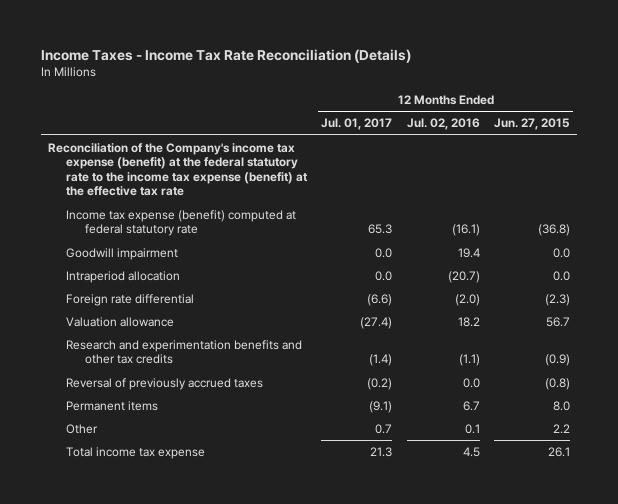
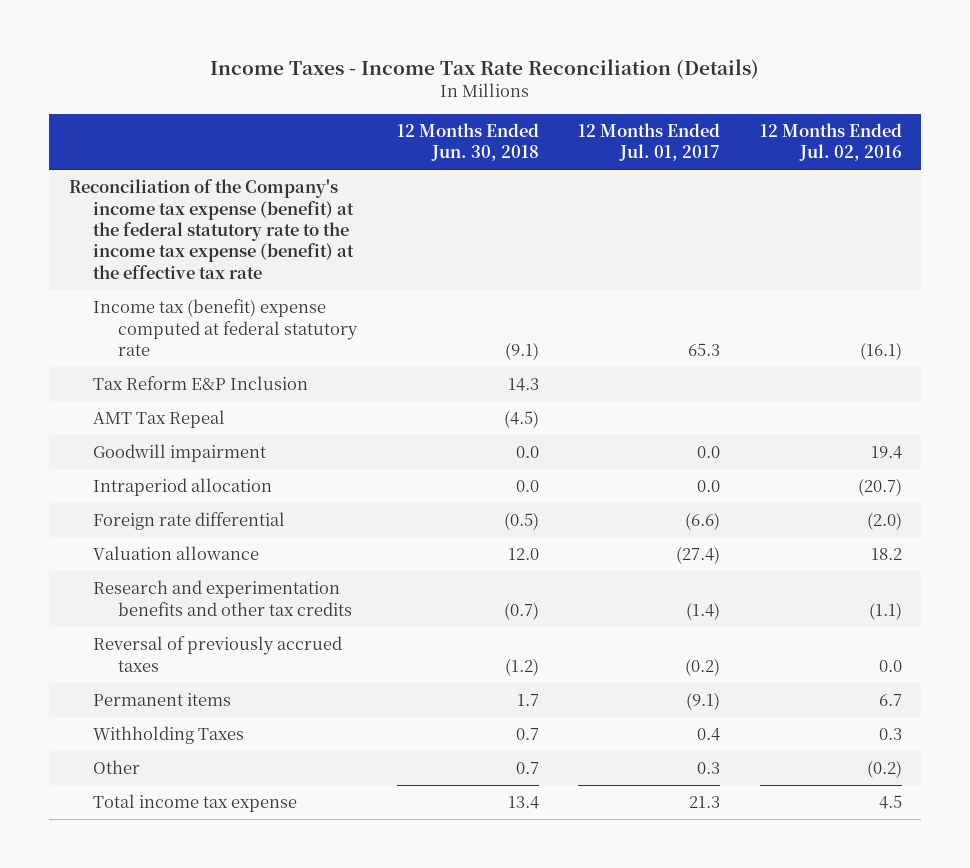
- | 12 Months Ended Jul. 01, 2017 | 12 Months Ended Jul. 02, 2016 | 12 Months Ended Jun. 27, 2015
+ | 12 Months Ended Jun. 30, 2018 | 12 Months Ended Jul. 01, 2017 | 12 Months Ended Jul. 02, 2016
- Income tax expense (benefit) computed at federal statutory rate | 65.3 | (16.1) | (36.8)
+ Income tax (benefit) expense computed at federal statutory rate | (9.1) | 65.3 | (16.1)
+ Tax Reform E&P Inclusion | 14.3 | |
+ AMT Tax Repeal | (4.5) | |
- Other | 0.7 | 0.1 | 2.2
+ Withholding Taxes | 0.7 | 0.4 | 0.3
+ Other | 0.7 | 0.3 | (0.2)

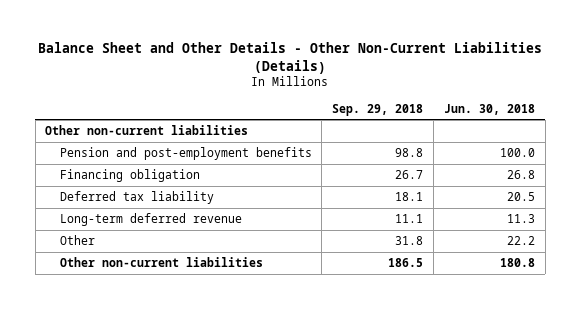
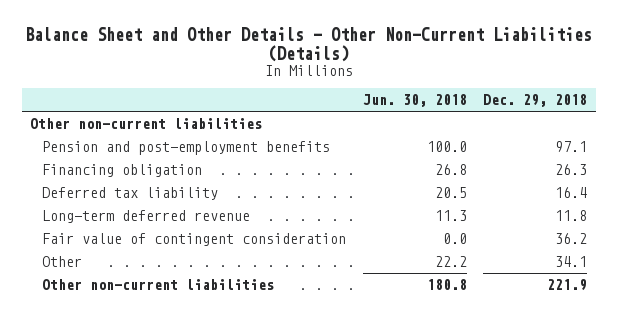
- | Sep. 29, 2018 | Jun. 30, 2018
+ | Jun. 30, 2018 | Dec. 29, 2018
+ Fair value of contingent consideration | 0.0 | 36.2

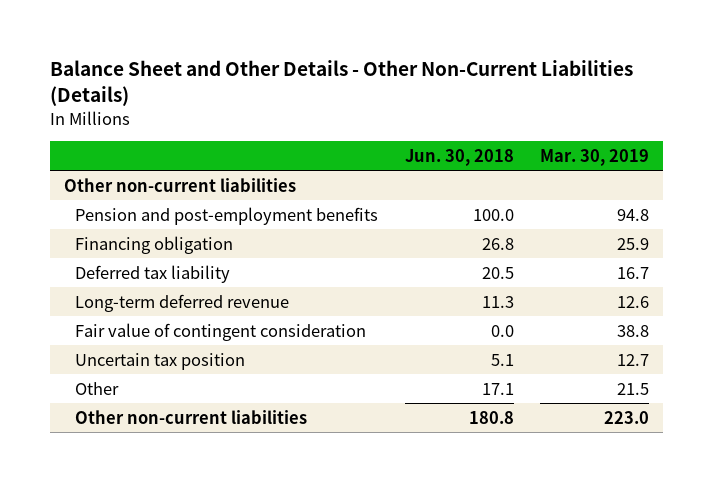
- | Jun. 30, 2018 | Dec. 29, 2018
+ | Jun. 30, 2018 | Mar. 30, 2019
- Other | 22.2 | 34.1
+ Uncertain tax position | 5.1 | 12.7
+ Other | 17.1 | 21.5

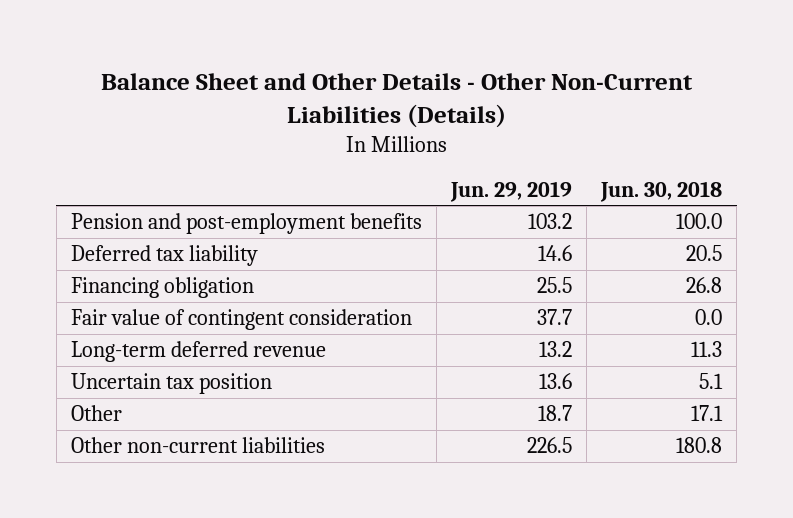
- | Jun. 30, 2018 | Mar. 30, 2019
+ | Jun. 29, 2019 | Jun. 30, 2018
- Other non-current liabilities
moved down: Financing obligation | 25.5 | 26.8
moved down: Long-term deferred revenue | 13.2 | 11.3

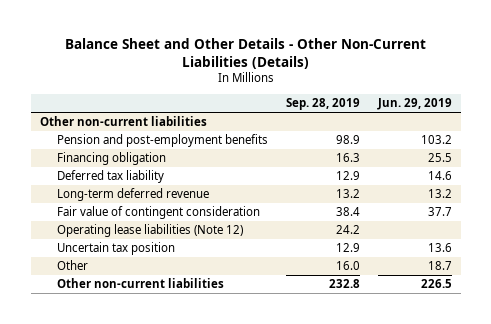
- | Jun. 29, 2019 | Jun. 30, 2018
+ | Sep. 28, 2019 | Jun. 29, 2019
+ Other non-current liabilities
moved down: Deferred tax liability | 12.9 | 14.6
moved down: Fair value of contingent consideration | 38.4 | 37.7
+ Operating lease liabilities (Note 12) | 24.2 |

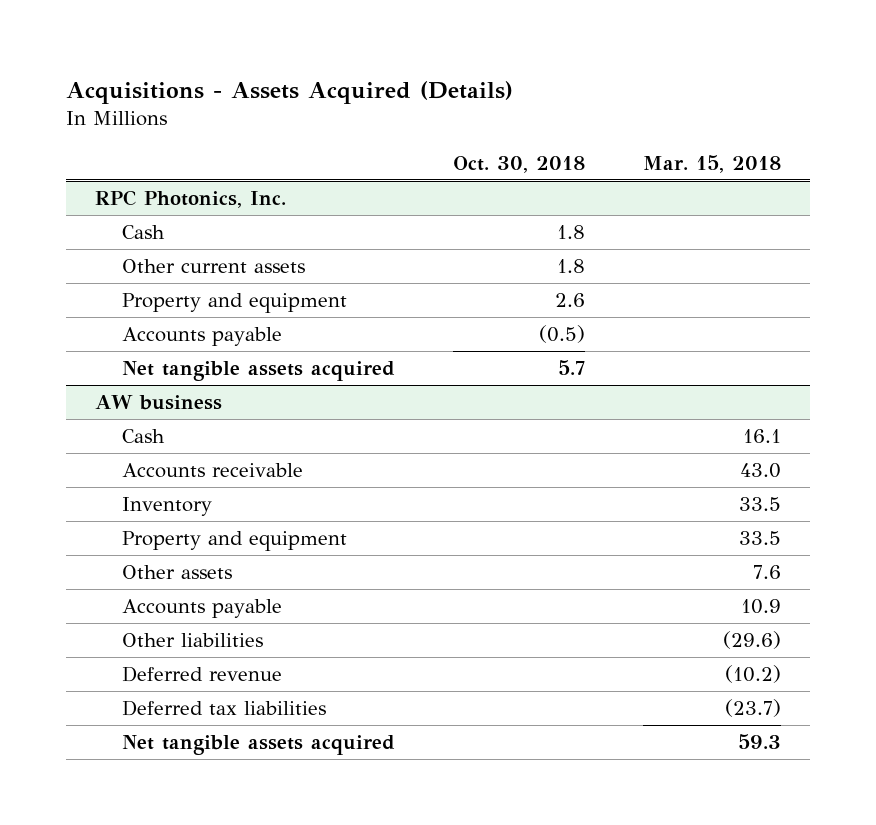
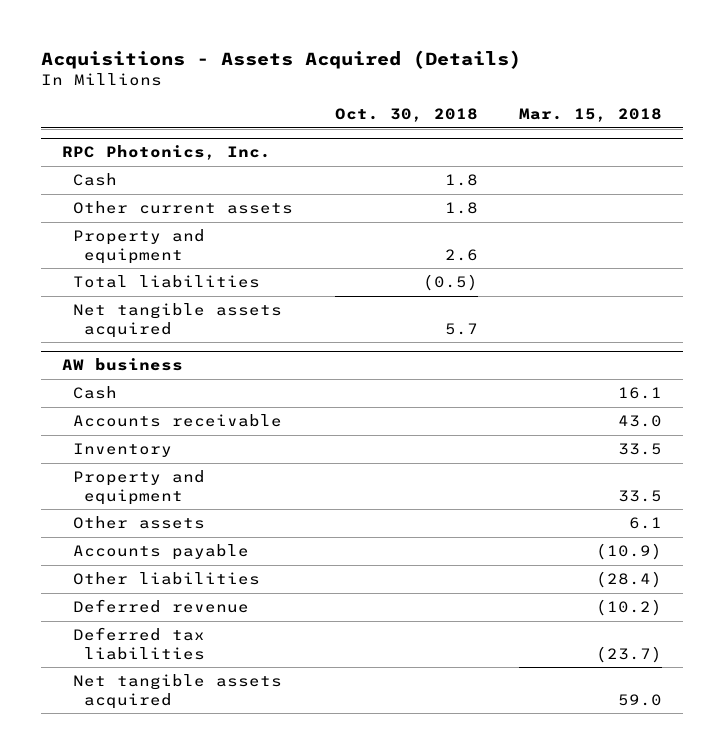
@ RPC Photonics, Inc.
- Accounts payable | (0.5) |
+ Total liabilities | (0.5) |
@ AW business
- Other assets | | 7.6
- Accounts payable | | 10.9
- Other liabilities | | (29.6)
+ Other assets | | 6.1
+ Accounts payable | | (10.9)
+ Other liabilities | | (28.4)
- Net tangible assets acquired | | 59.3
+ Net tangible assets acquired | | 59.0

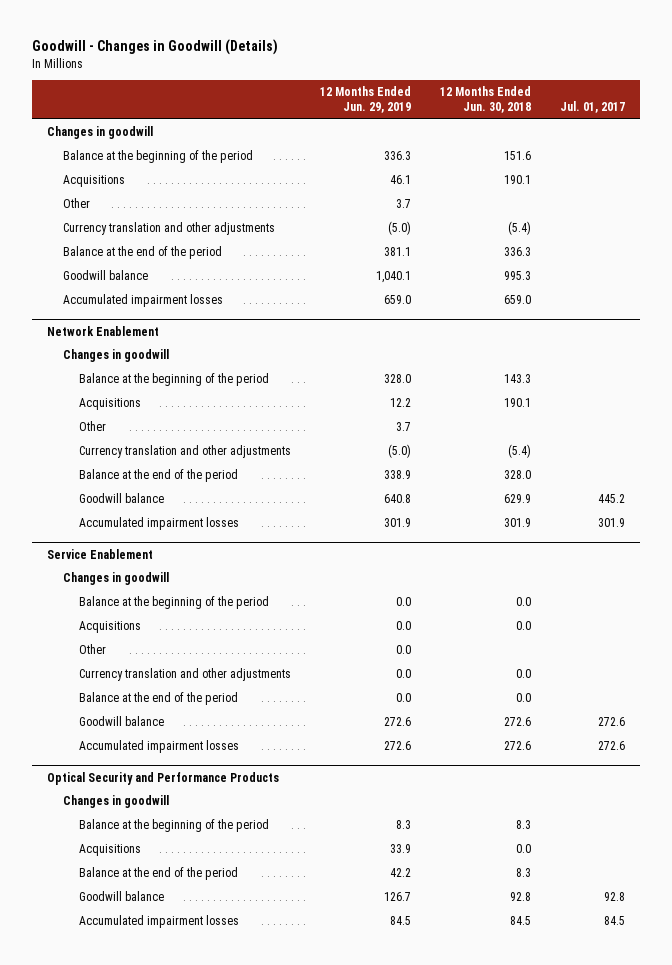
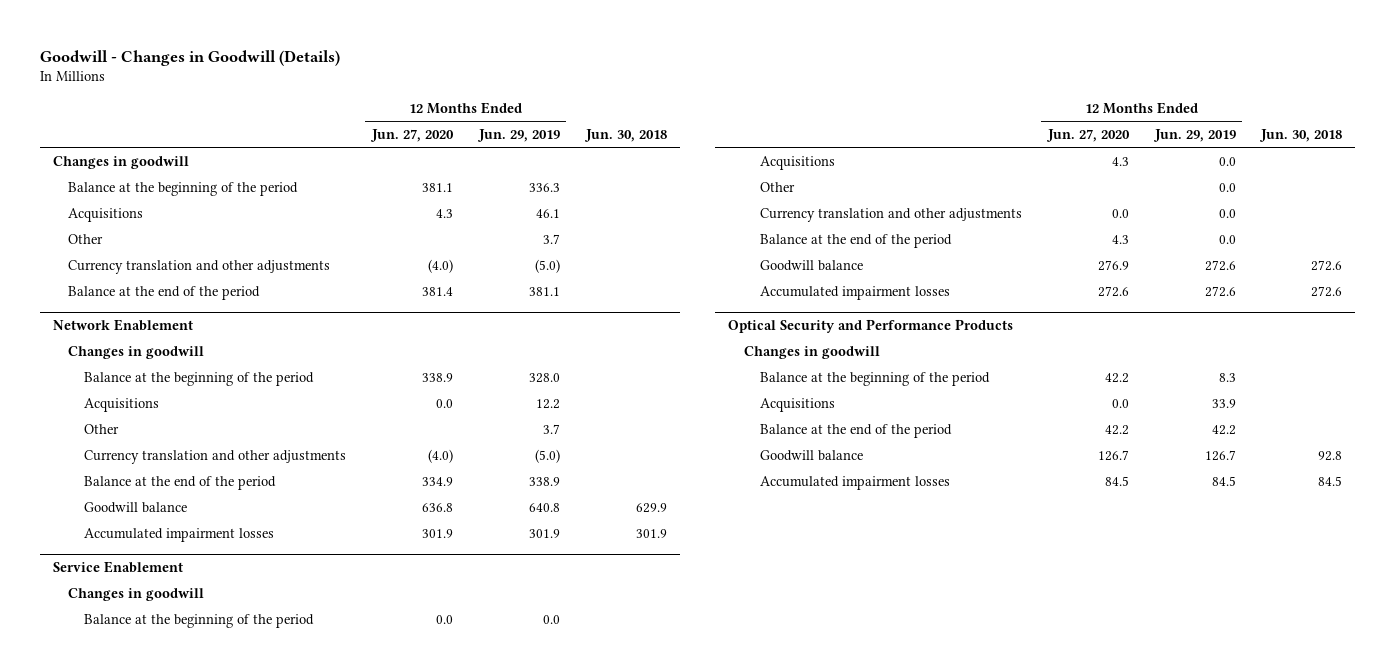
- | 12 Months Ended Jun. 29, 2019 | 12 Months Ended Jun. 30, 2018 | Jul. 01, 2017
+ | 12 Months Ended Jun. 27, 2020 | 12 Months Ended Jun. 29, 2019 | Jun. 30, 2018
- Goodwill balance | 1,040.1 | 995.3 |
- Accumulated impairment losses | 659.0 | 659.0 |

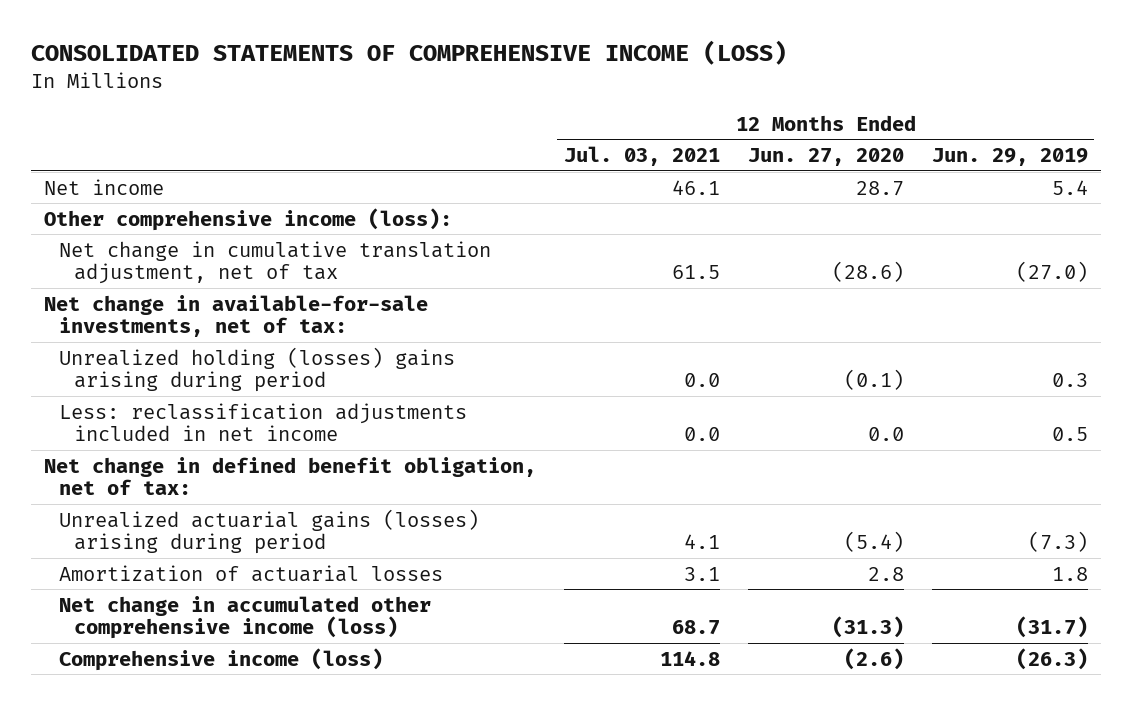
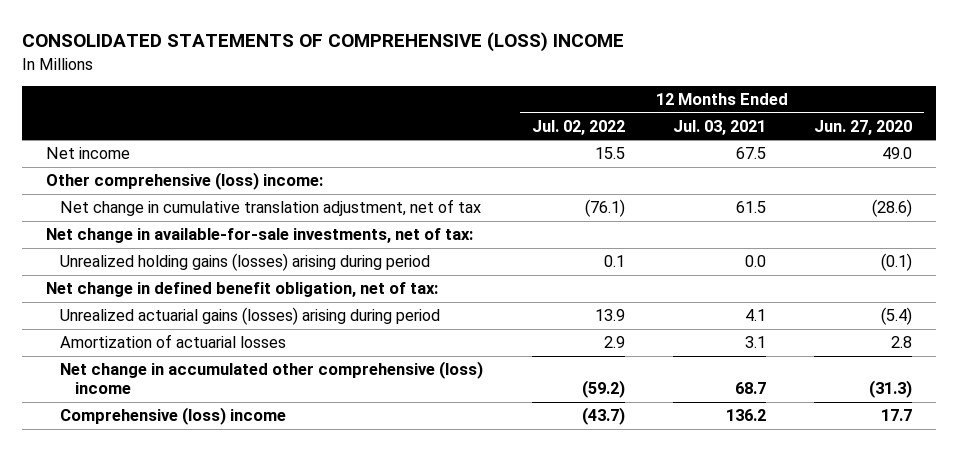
- CONSOLIDATED STATEMENTS OF COMPREHENSIVE INCOME (LOSS)
+ CONSOLIDATED STATEMENTS OF COMPREHENSIVE (LOSS) INCOME
- | 12 Months Ended Jul. 03, 2021 | 12 Months Ended Jun. 27, 2020 | 12 Months Ended Jun. 29, 2019
+ | 12 Months Ended Jul. 02, 2022 | 12 Months Ended Jul. 03, 2021 | 12 Months Ended Jun. 27, 2020
- Net income | 46.1 | 28.7 | 5.4
- Other comprehensive income (loss):
+ Net income | 15.5 | 67.5 | 49.0
+ Other comprehensive (loss) income:
- Unrealized holding (losses) gains arising during period | 0.0 | (0.1) | 0.3
- Less: reclassification adjustments included in net income | 0.0 | 0.0 | 0.5
+ Unrealized holding gains (losses) arising during period | 0.1 | 0.0 | (0.1)
- Net change in accumulated other comprehensive income (loss) | 68.7 | (31.3) | (31.7)
- Comprehensive income (loss) | 114.8 | (2.6) | (26.3)
+ Net change in accumulated other comprehensive (loss) income | (59.2) | 68.7 | (31.3)
+ Comprehensive (loss) income | (43.7) | 136.2 | 17.7

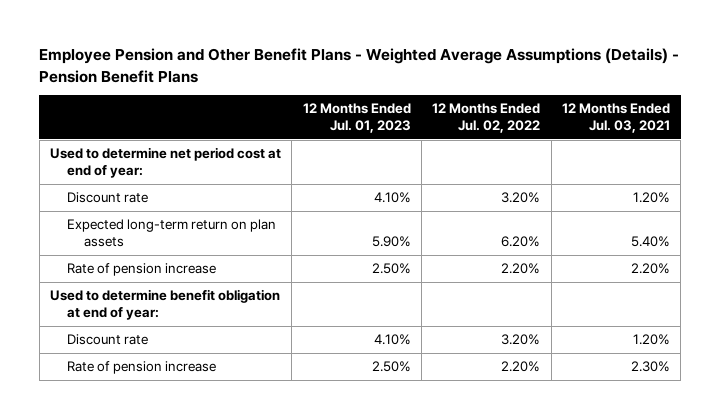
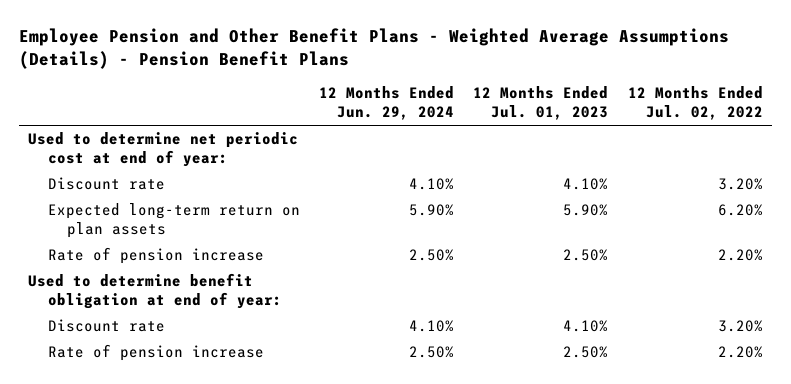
- | 12 Months Ended Jul. 01, 2023 | 12 Months Ended Jul. 02, 2022 | 12 Months Ended Jul. 03, 2021
+ | 12 Months Ended Jun. 29, 2024 | 12 Months Ended Jul. 01, 2023 | 12 Months Ended Jul. 02, 2022
- Used to determine net period cost at end of year:
+ Used to determine net periodic cost at end of year:

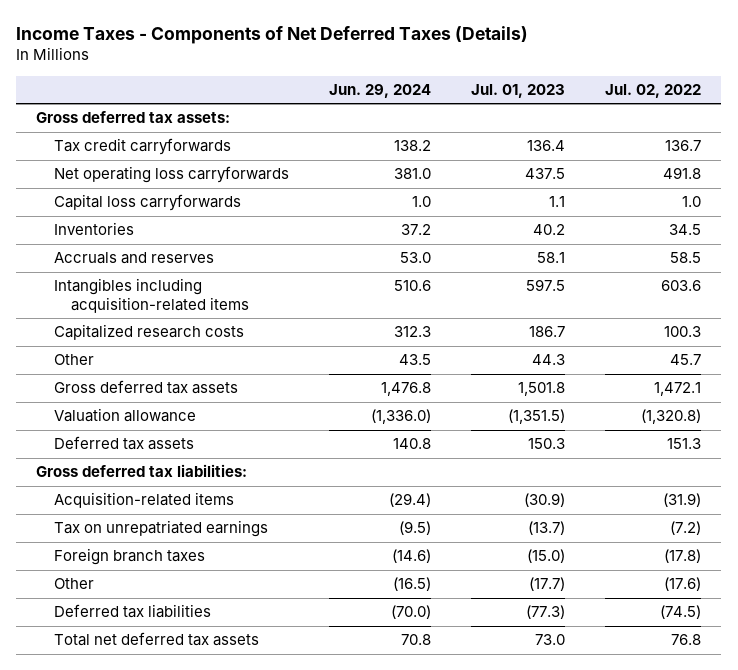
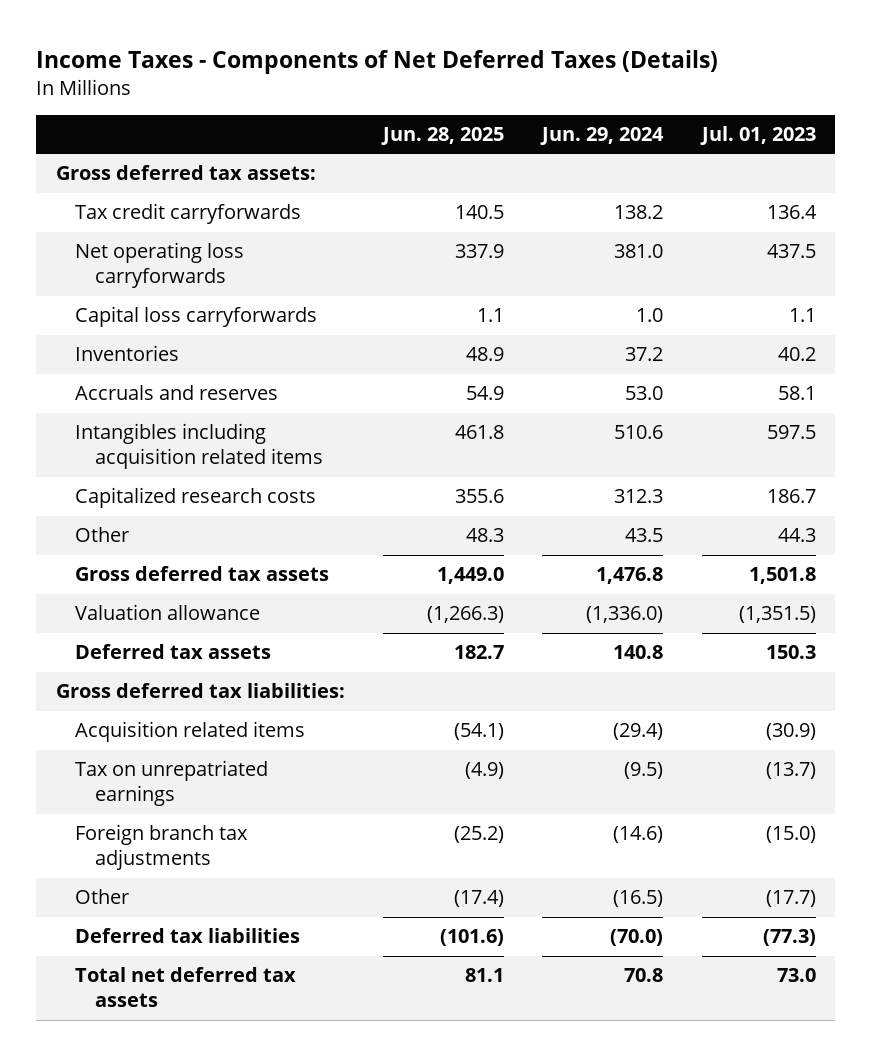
- | Jun. 29, 2024 | Jul. 01, 2023 | Jul. 02, 2022
+ | Jun. 28, 2025 | Jun. 29, 2024 | Jul. 01, 2023
- Intangibles including acquisition-related items | 510.6 | 597.5 | 603.6
+ Intangibles including acquisition related items | 461.8 | 510.6 | 597.5
- Acquisition-related items | (29.4) | (30.9) | (31.9)
+ Acquisition related items | (54.1) | (29.4) | (30.9)
- Foreign branch taxes | (14.6) | (15.0) | (17.8)
+ Foreign branch tax adjustments | (25.2) | (14.6) | (15.0)

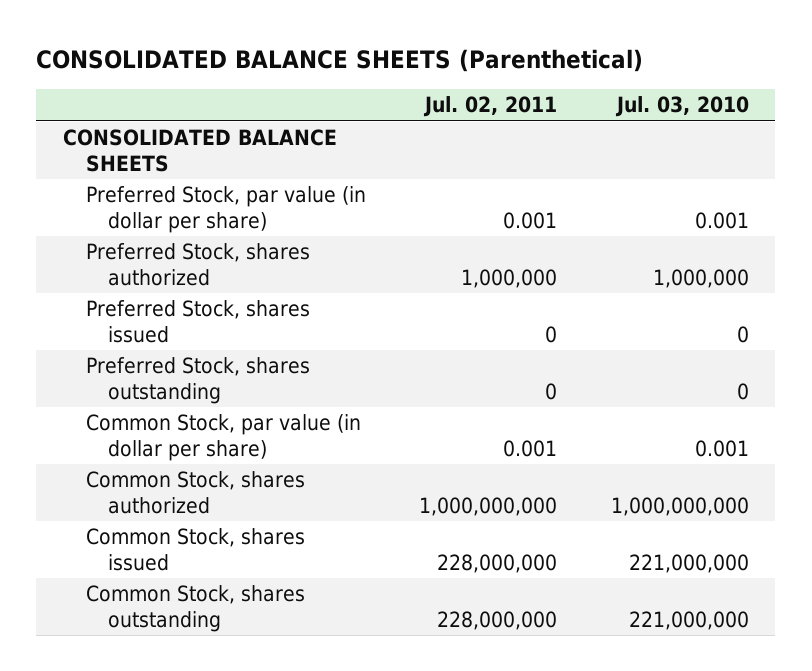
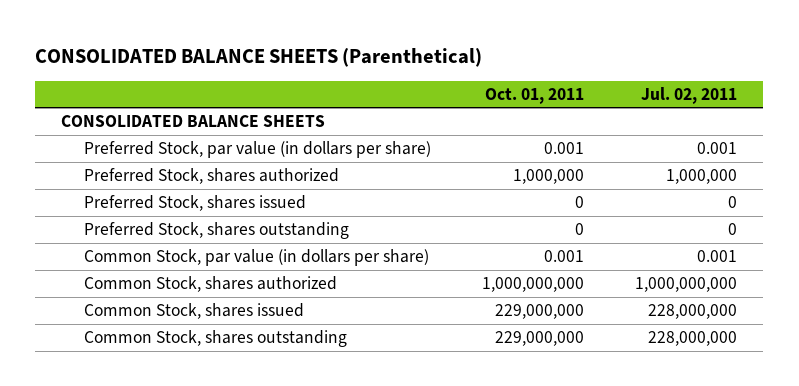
- | Jul. 02, 2011 | Jul. 03, 2010
+ | Oct. 01, 2011 | Jul. 02, 2011
- Preferred Stock, par value (in dollar per share) | 0.001 | 0.001
+ Preferred Stock, par value (in dollars per share) | 0.001 | 0.001
- Common Stock, par value (in dollar per share) | 0.001 | 0.001
+ Common Stock, par value (in dollars per share) | 0.001 | 0.001

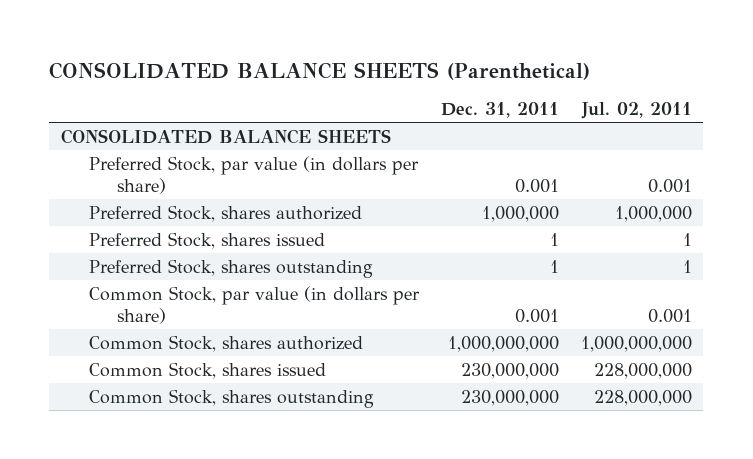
- | Oct. 01, 2011 | Jul. 02, 2011
+ | Dec. 31, 2011 | Jul. 02, 2011
- Preferred Stock, shares issued | 0 | 0
- Preferred Stock, shares outstanding | 0 | 0
+ Preferred Stock, shares issued | 1 | 1
+ Preferred Stock, shares outstanding | 1 | 1

